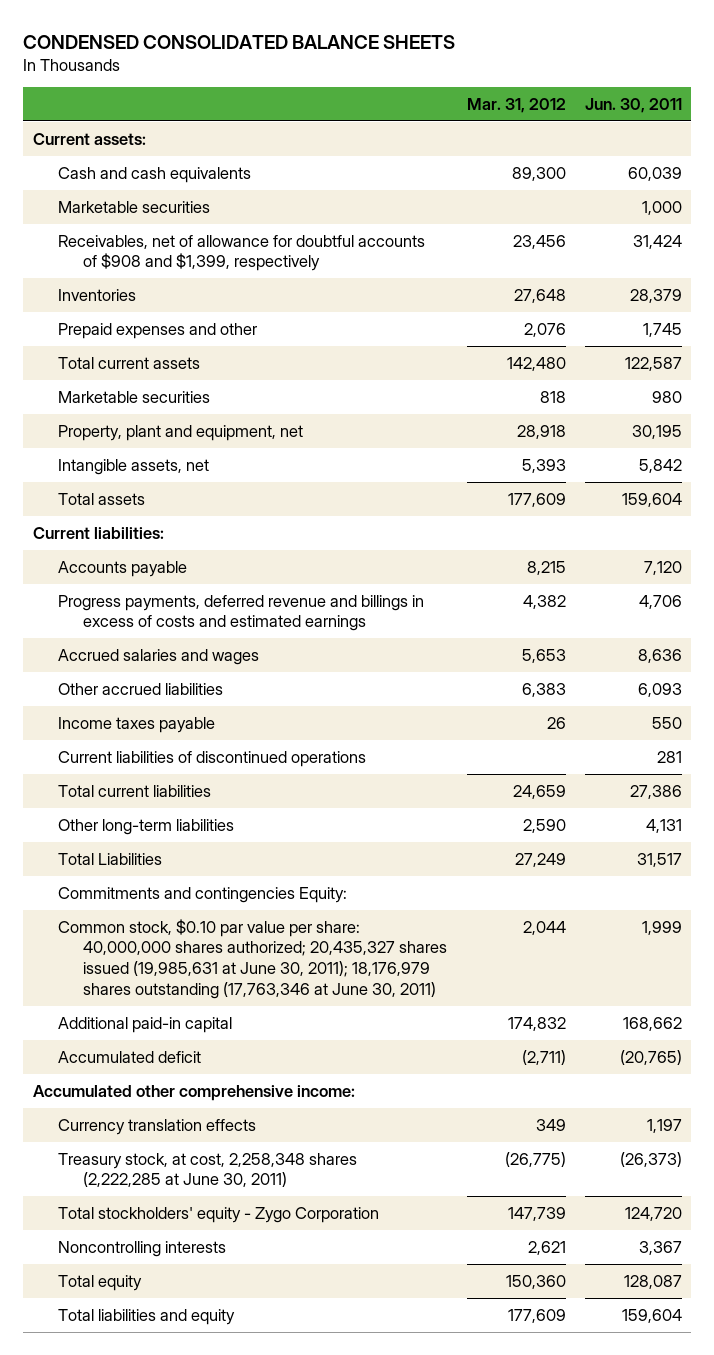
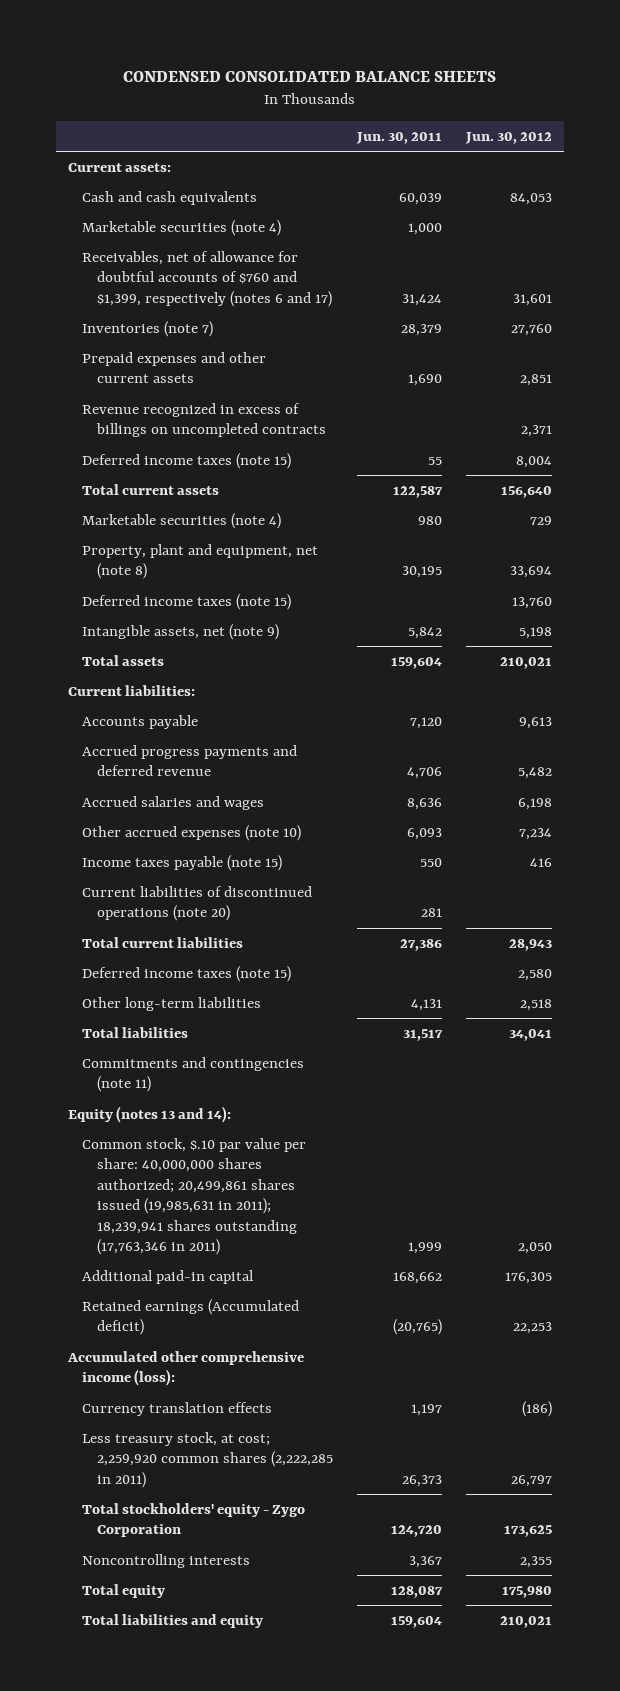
- | Mar. 31, 2012 | Jun. 30, 2011
+ | Jun. 30, 2011 | Jun. 30, 2012
- Marketable securities | | 1,000
- Receivables, net of allowance for doubtful accounts of $908 and $1,399, respectively | 23,456 | 31,424
- Inventories | 27,648 | 28,379
- Prepaid expenses and other | 2,076 | 1,745
+ Marketable securities (note 4) | 1,000 |
+ Receivables, net of allowance for doubtful accounts of $760 and $1,399, respectively (notes 6 and 17) | 31,424 | 31,601
+ Inventories (note 7) | 28,379 | 27,760
+ Prepaid expenses and other current assets | 1,690 | 2,851
+ Revenue recognized in excess of billings on uncompleted contracts | | 2,371
+ Deferred income taxes (note 15) | 55 | 8,004
- Marketable securities | 818 | 980
- Property, plant and equipment, net | 28,918 | 30,195
- Intangible assets, net | 5,393 | 5,842
+ Marketable securities (note 4) | 980 | 729
+ Property, plant and equipment, net (note 8) | 30,195 | 33,694
+ Deferred income taxes (note 15) | | 13,760
+ Intangible assets, net (note 9) | 5,842 | 5,198
- Progress payments, deferred revenue and billings in excess of costs and estimated earnings | 4,382 | 4,706
+ Accrued progress payments and deferred revenue | 4,706 | 5,482
- Other accrued liabilities | 6,383 | 6,093
- Income taxes payable | 26 | 550
- Current liabilities of discontinued operations | | 281
+ Other accrued expenses (note 10) | 6,093 | 7,234
+ Income taxes payable (note 15) | 550 | 416
+ Current liabilities of discontinued operations (note 20) | 281 |
+ Deferred income taxes (note 15) | | 2,580
- Total Liabilities | 27,249 | 31,517
- Commitments and contingencies Equity:
- Common stock, $0.10 par value per share: 40,000,000 shares authorized; 20,435,327 shares issued (19,985,631 at June 30, 2011); 18,176,979 shares outstanding (17,763,346 at June 30, 2011) | 2,044 | 1,999
+ Total liabilities | 31,517 | 34,041
+ Commitments and contingencies (note 11)
+ Equity (notes 13 and 14):
+ Common stock, $.10 par value per share: 40,000,000 shares authorized; 20,499,861 shares issued (19,985,631 in 2011); 18,239,941 shares outstanding (17,763,346 in 2011) | 1,999 | 2,050
- Accumulated deficit | (2,711) | (20,765)
- Accumulated other comprehensive income:
+ Retained earnings (Accumulated deficit) | (20,765) | 22,253
+ Accumulated other comprehensive income (loss):
- Treasury stock, at cost, 2,258,348 shares (2,222,285 at June 30, 2011) | (26,775) | (26,373)
+ Less treasury stock, at cost; 2,259,920 common shares (2,222,285 in 2011) | 26,373 | 26,797

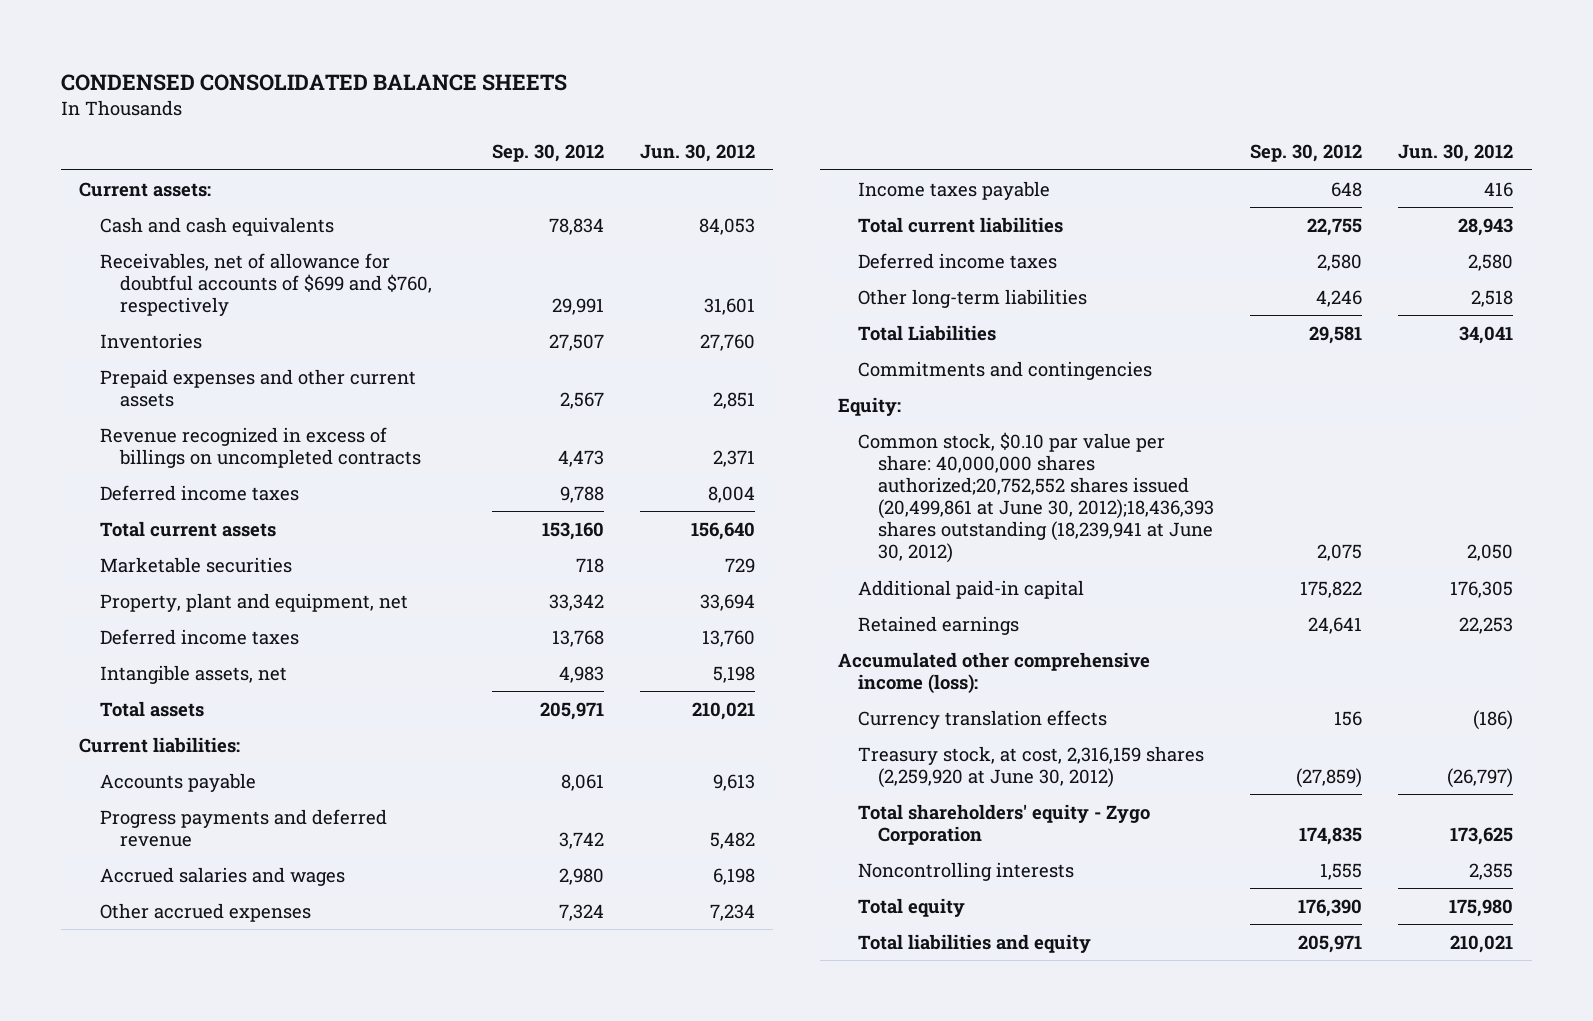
- | Jun. 30, 2011 | Jun. 30, 2012
+ | Sep. 30, 2012 | Jun. 30, 2012
- Marketable securities (note 4) | 1,000 |
- Receivables, net of allowance for doubtful accounts of $760 and $1,399, respectively (notes 6 and 17) | 31,424 | 31,601
- Inventories (note 7) | 28,379 | 27,760
+ Receivables, net of allowance for doubtful accounts of $699 and $760, respectively | 29,991 | 31,601
+ Inventories | 27,507 | 27,760
- Deferred income taxes (note 15) | 55 | 8,004
+ Deferred income taxes | 9,788 | 8,004
- Marketable securities (note 4) | 980 | 729
- Property, plant and equipment, net (note 8) | 30,195 | 33,694
- Deferred income taxes (note 15) | | 13,760
- Intangible assets, net (note 9) | 5,842 | 5,198
+ Marketable securities | 718 | 729
+ Property, plant and equipment, net | 33,342 | 33,694
+ Deferred income taxes | 13,768 | 13,760
+ Intangible assets, net | 4,983 | 5,198
- Accrued progress payments and deferred revenue | 4,706 | 5,482
+ Progress payments and deferred revenue | 3,742 | 5,482
- Other accrued expenses (note 10) | 6,093 | 7,234
- Income taxes payable (note 15) | 550 | 416
- Current liabilities of discontinued operations (note 20) | 281 |
+ Other accrued expenses | 7,324 | 7,234
+ Income taxes payable | 648 | 416
- Deferred income taxes (note 15) | | 2,580
+ Deferred income taxes | 2,580 | 2,580
- Total liabilities | 31,517 | 34,041
- Commitments and contingencies (note 11)
- Equity (notes 13 and 14):
- Common stock, $.10 par value per share: 40,000,000 shares authorized; 20,499,861 shares issued (19,985,631 in 2011); 18,239,941 shares outstanding (17,763,346 in 2011) | 1,999 | 2,050
+ Total Liabilities | 29,581 | 34,041
+ Commitments and contingencies
+ Equity:
+ Common stock, $0.10 par value per share: 40,000,000 shares authorized;20,752,552 shares issued (20,499,861 at June 30, 2012);18,436,393 shares outstanding (18,239,941 at June 30, 2012) | 2,075 | 2,050
- Retained earnings (Accumulated deficit) | (20,765) | 22,253
+ Retained earnings | 24,641 | 22,253
- Less treasury stock, at cost; 2,259,920 common shares (2,222,285 in 2011) | 26,373 | 26,797
- Total stockholders' equity - Zygo Corporation | 124,720 | 173,625
+ Treasury stock, at cost, 2,316,159 shares (2,259,920 at June 30, 2012) | (27,859) | (26,797)
+ Total shareholders' equity - Zygo Corporation | 174,835 | 173,625

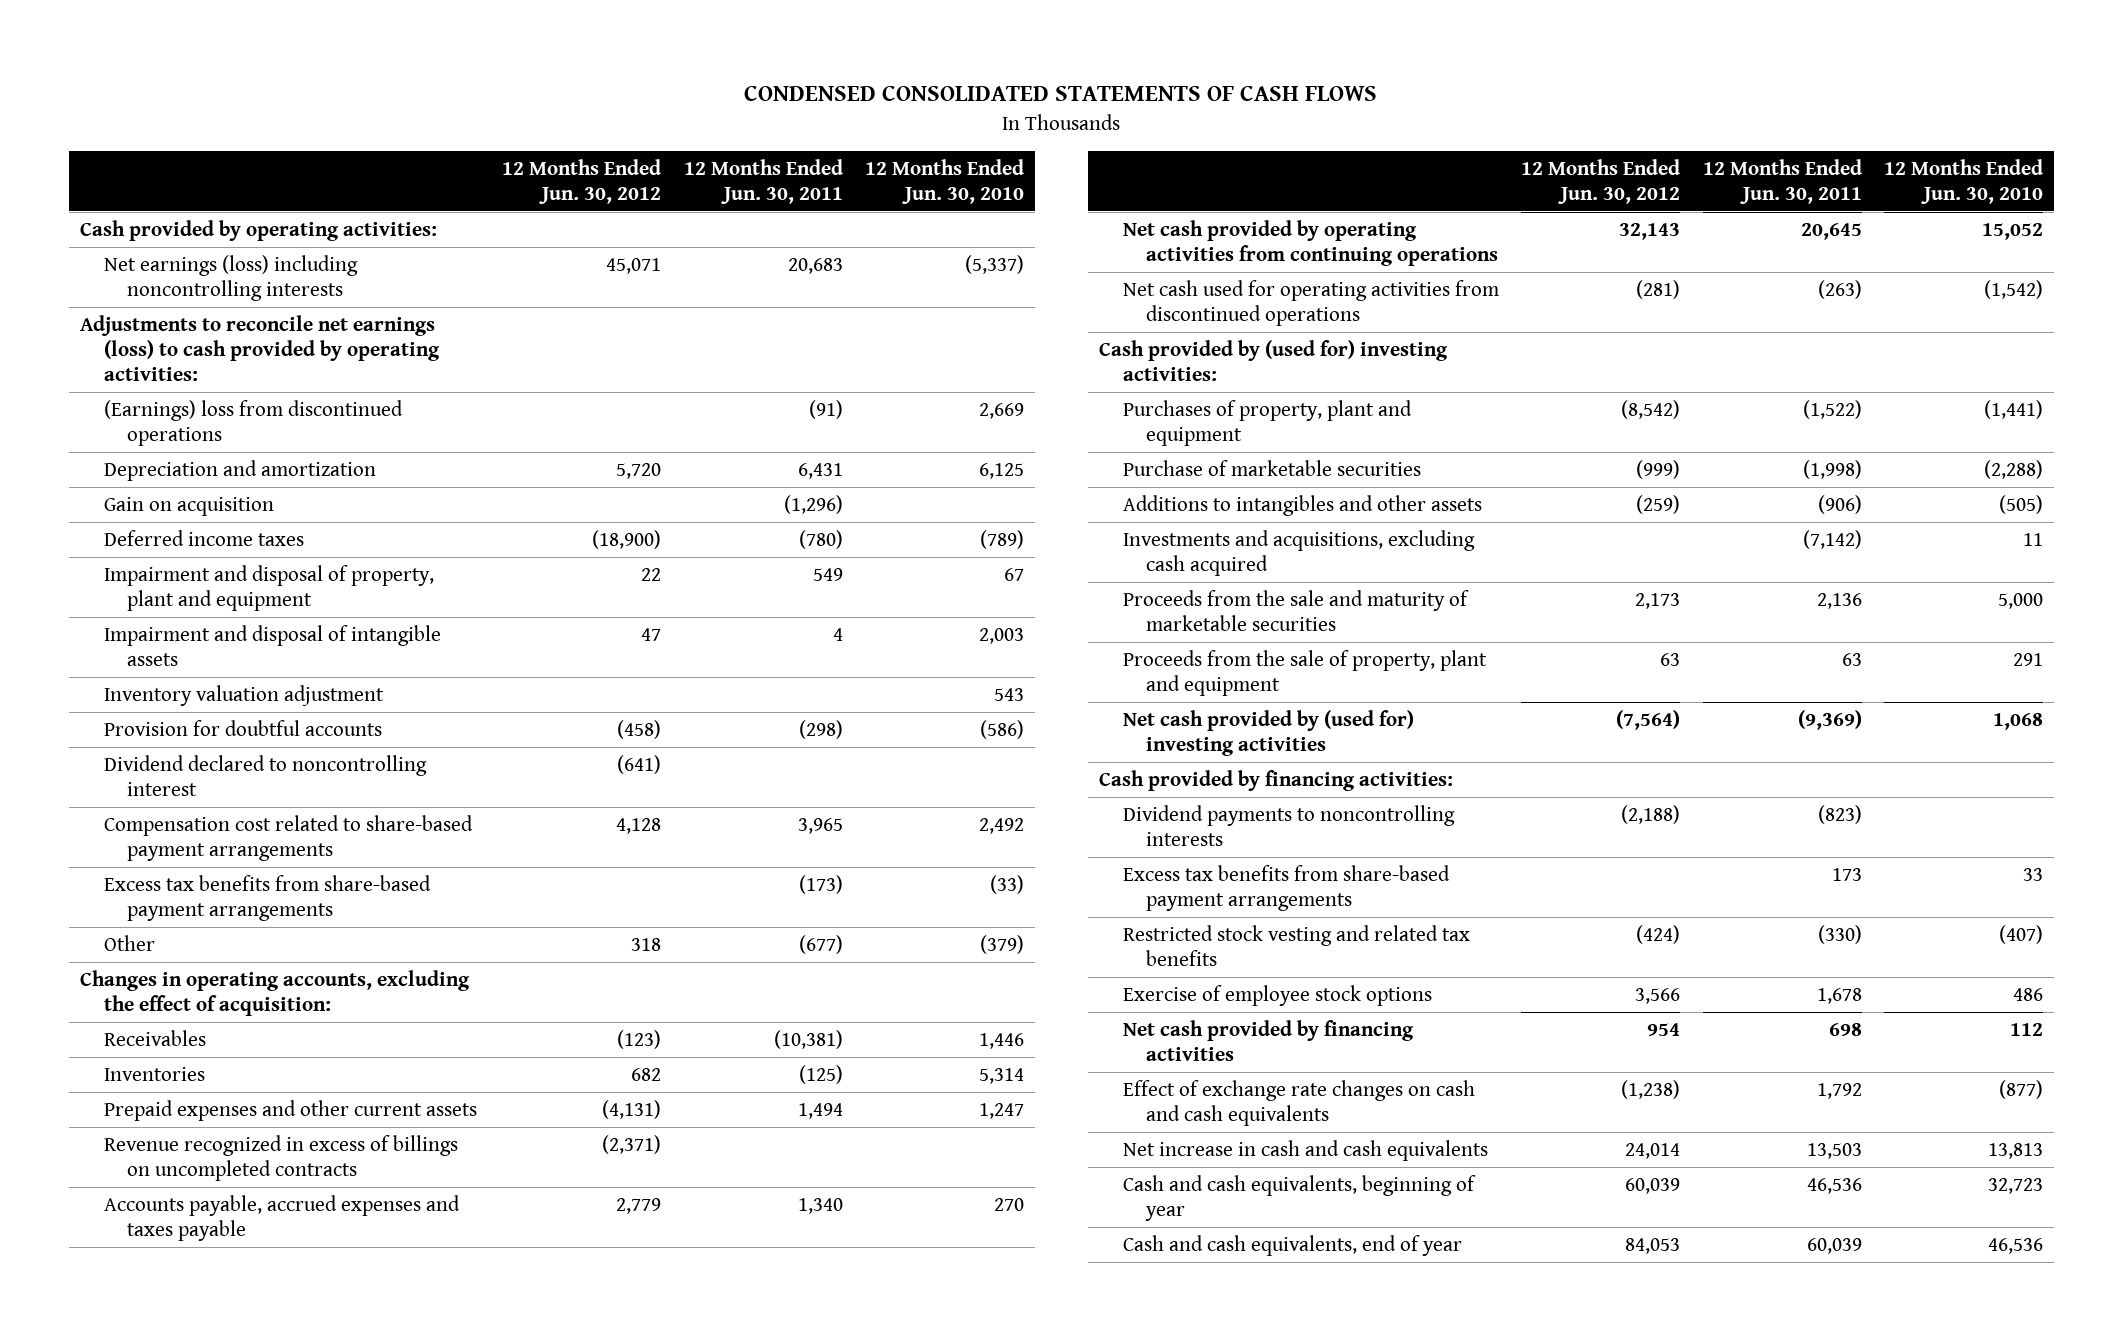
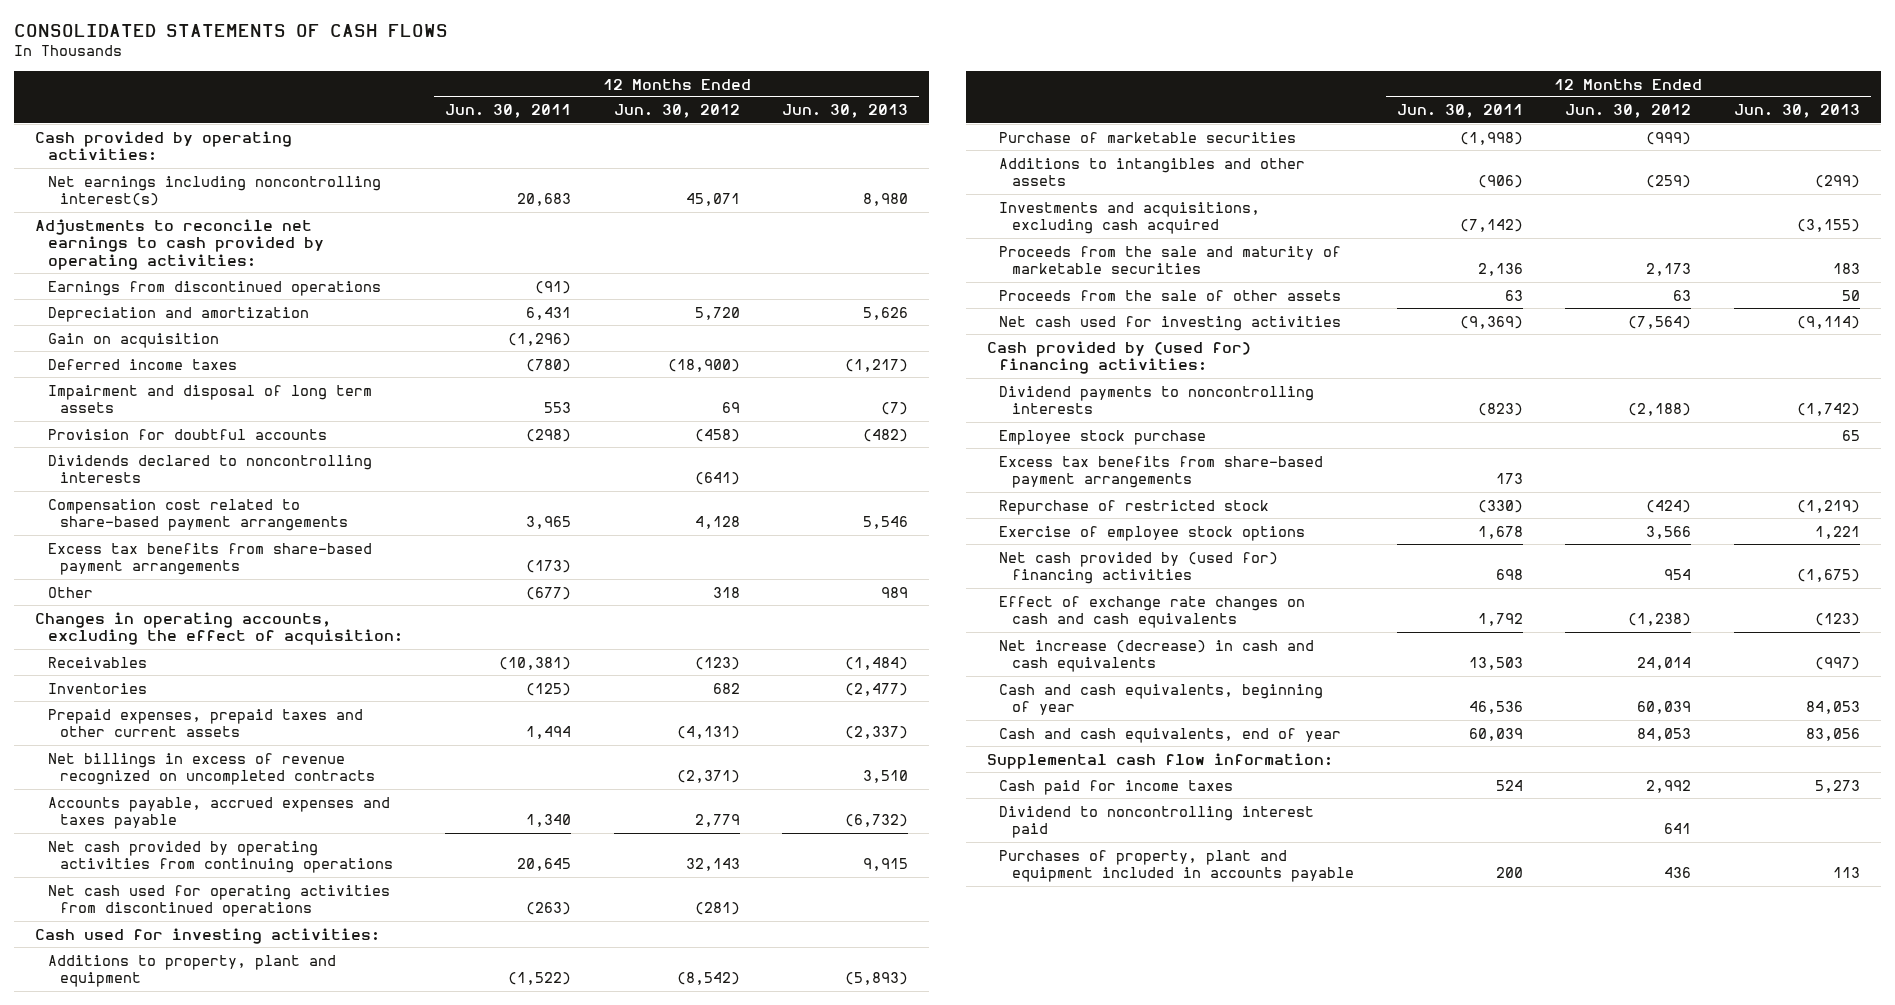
- CONDENSED CONSOLIDATED STATEMENTS OF CASH FLOWS
+ CONSOLIDATED STATEMENTS OF CASH FLOWS
- | 12 Months Ended Jun. 30, 2012 | 12 Months Ended Jun. 30, 2011 | 12 Months Ended Jun. 30, 2010
+ | 12 Months Ended Jun. 30, 2011 | 12 Months Ended Jun. 30, 2012 | 12 Months Ended Jun. 30, 2013
- Net earnings (loss) including noncontrolling interests | 45,071 | 20,683 | (5,337)
- Adjustments to reconcile net earnings (loss) to cash provided by operating activities:
- (Earnings) loss from discontinued operations | | (91) | 2,669
+ Net earnings including noncontrolling interest(s) | 20,683 | 45,071 | 8,980
+ Adjustments to reconcile net earnings to cash provided by operating activities:
+ Earnings from discontinued operations | (91) | |
- Impairment and disposal of property, plant and equipment | 22 | 549 | 67
- Impairment and disposal of intangible assets | 47 | 4 | 2,003
- Inventory valuation adjustment | | | 543
+ Impairment and disposal of long term assets | 553 | 69 | (7)
- Dividend declared to noncontrolling interest | (641) | |
+ Dividends declared to noncontrolling interests | | (641) |
- Prepaid expenses and other current assets | (4,131) | 1,494 | 1,247
- Revenue recognized in excess of billings on uncompleted contracts | (2,371) | |
+ Prepaid expenses, prepaid taxes and other current assets | 1,494 | (4,131) | (2,337)
+ Net billings in excess of revenue recognized on uncompleted contracts | | (2,371) | 3,510
- Cash provided by (used for) investing activities:
- Purchases of property, plant and equipment | (8,542) | (1,522) | (1,441)
+ Cash used for investing activities:
+ Additions to property, plant and equipment | (1,522) | (8,542) | (5,893)
- Proceeds from the sale of property, plant and equipment | 63 | 63 | 291
- Net cash provided by (used for) investing activities | (7,564) | (9,369) | 1,068
- Cash provided by financing activities:
+ Proceeds from the sale of other assets | 63 | 63 | 50
+ Net cash used for investing activities | (9,369) | (7,564) | (9,114)
+ Cash provided by (used for) financing activities:
+ Employee stock purchase | | | 65
- Restricted stock vesting and related tax benefits | (424) | (330) | (407)
+ Repurchase of restricted stock | (330) | (424) | (1,219)
- Net cash provided by financing activities | 954 | 698 | 112
+ Net cash provided by (used for) financing activities | 698 | 954 | (1,675)
- Net increase in cash and cash equivalents | 24,014 | 13,503 | 13,813
+ Net increase (decrease) in cash and cash equivalents | 13,503 | 24,014 | (997)
+ Supplemental cash flow information:
+ Cash paid for income taxes | 524 | 2,992 | 5,273
+ Dividend to noncontrolling interest paid | | 641 |
+ Purchases of property, plant and equipment included in accounts payable | 200 | 436 | 113

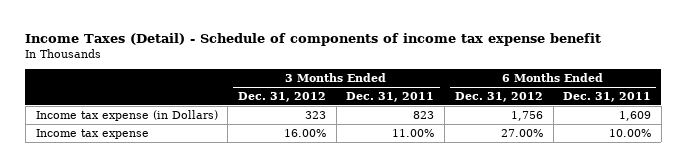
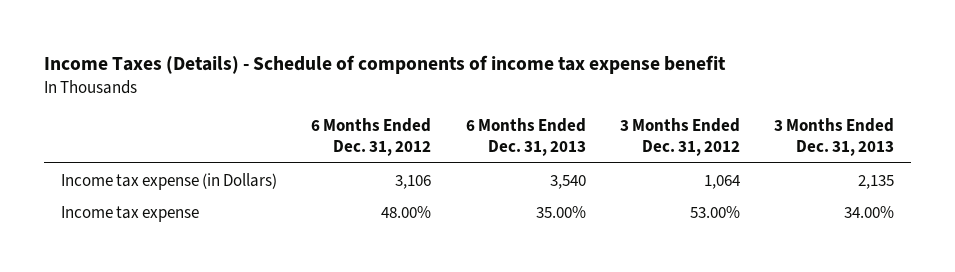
- Income Taxes (Detail) - Schedule of components of income tax expense benefit
+ Income Taxes (Details) - Schedule of components of income tax expense benefit
- | 3 Months Ended Dec. 31, 2012 | 3 Months Ended Dec. 31, 2011 | 6 Months Ended Dec. 31, 2012 | 6 Months Ended Dec. 31, 2011
+ | 6 Months Ended Dec. 31, 2012 | 6 Months Ended Dec. 31, 2013 | 3 Months Ended Dec. 31, 2012 | 3 Months Ended Dec. 31, 2013
- Income tax expense (in Dollars) | 323 | 823 | 1,756 | 1,609
- Income tax expense | 16.00% | 11.00% | 27.00% | 10.00%
+ Income tax expense (in Dollars) | 3,106 | 3,540 | 1,064 | 2,135
+ Income tax expense | 48.00% | 35.00% | 53.00% | 34.00%

